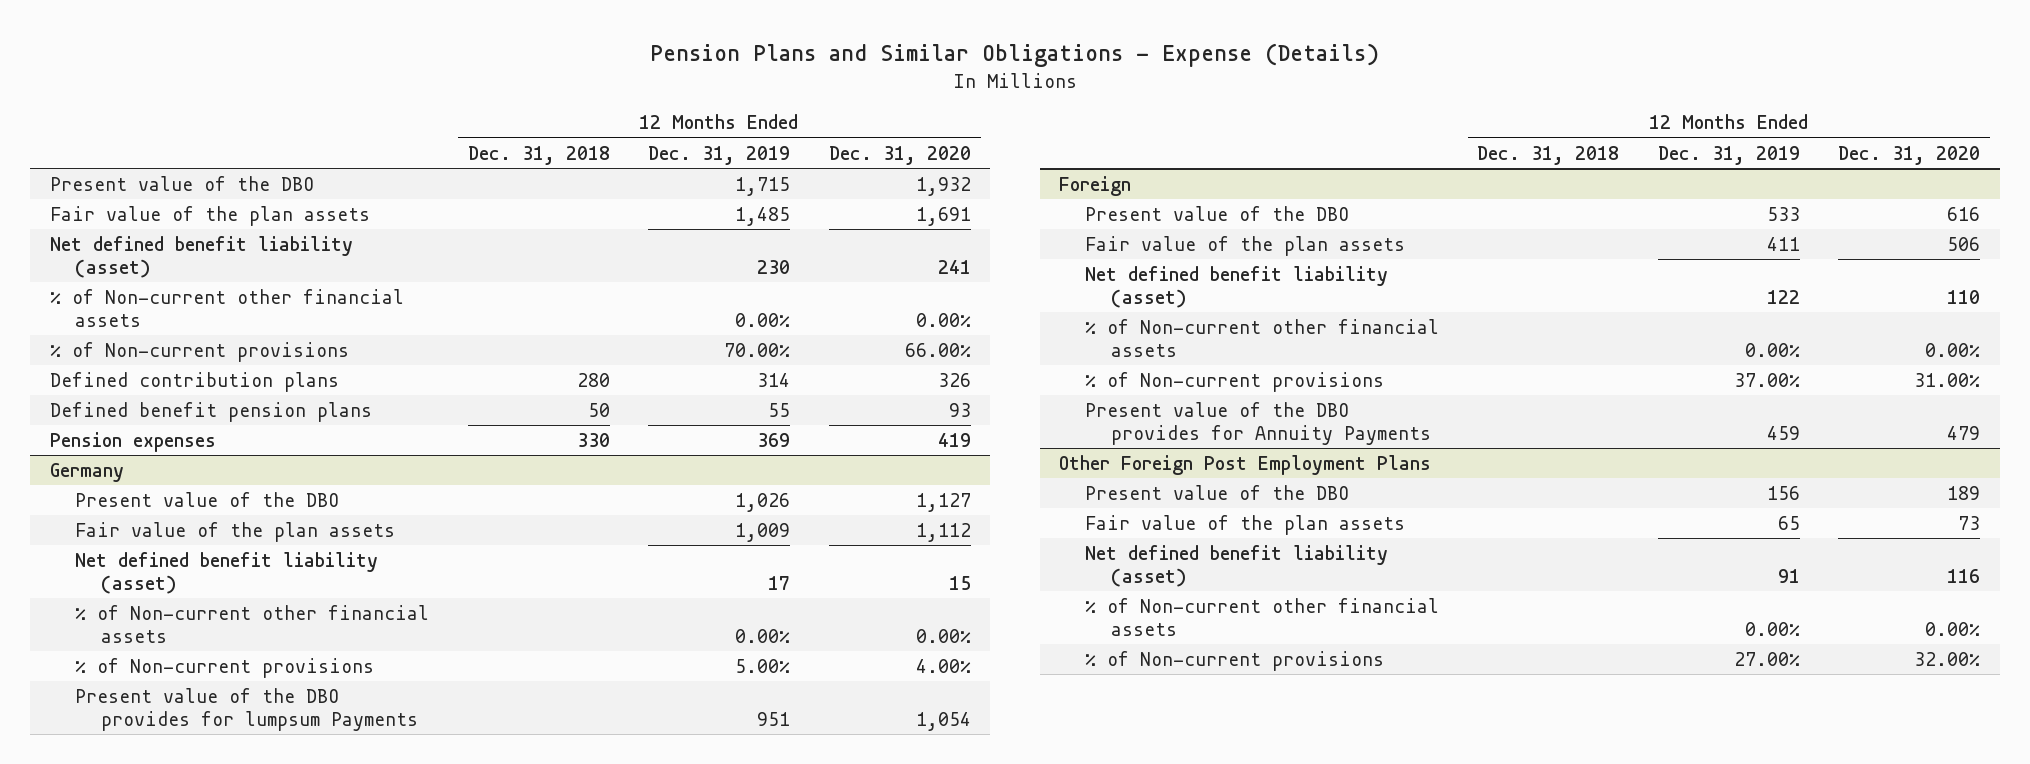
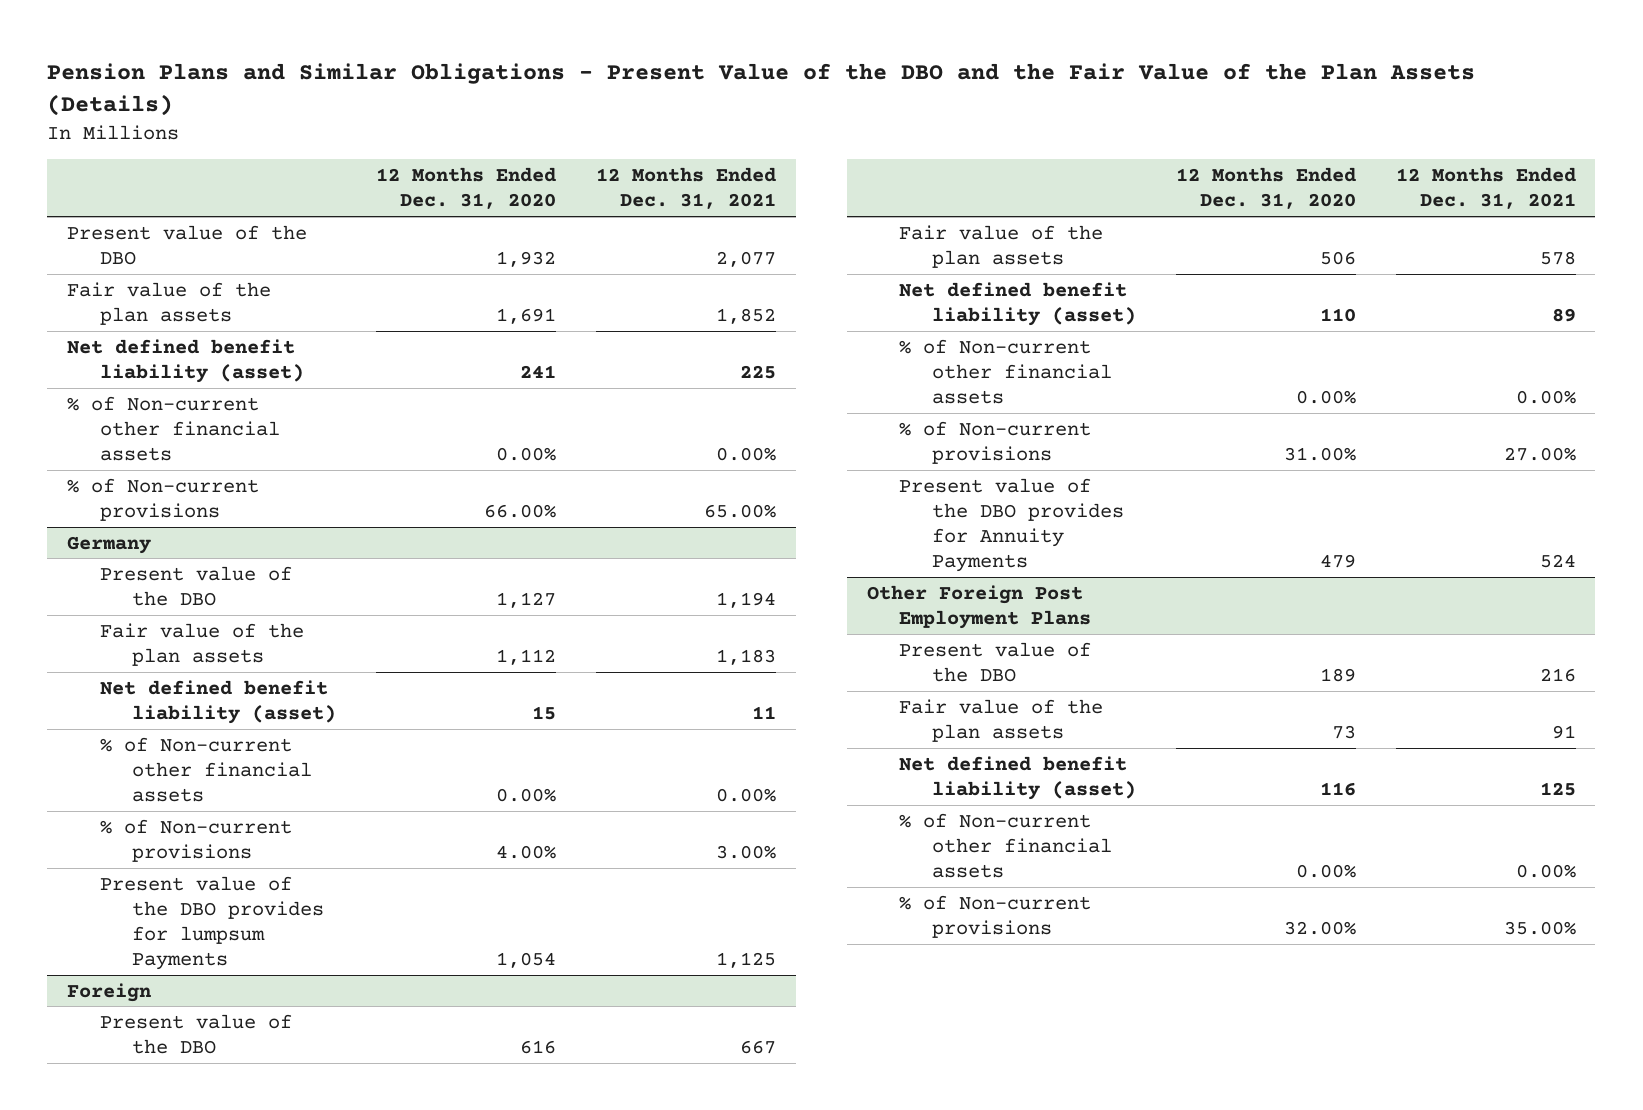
- Pension Plans and Similar Obligations - Expense (Details)
+ Pension Plans and Similar Obligations - Present Value of the DBO and the Fair Value of the Plan Assets (Details)
- | 12 Months Ended Dec. 31, 2018 | 12 Months Ended Dec. 31, 2019 | 12 Months Ended Dec. 31, 2020
+ | 12 Months Ended Dec. 31, 2020 | 12 Months Ended Dec. 31, 2021
- Defined contribution plans | 280 | 314 | 326
- Defined benefit pension plans | 50 | 55 | 93
- Pension expenses | 330 | 369 | 419

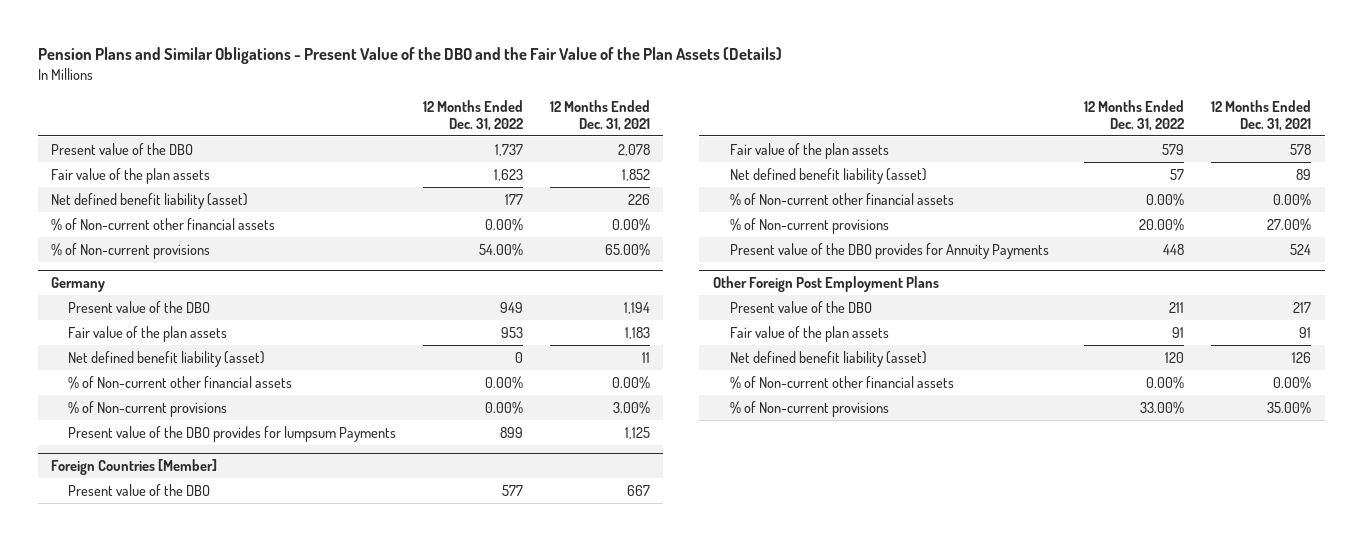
- | 12 Months Ended Dec. 31, 2020 | 12 Months Ended Dec. 31, 2021
+ | 12 Months Ended Dec. 31, 2022 | 12 Months Ended Dec. 31, 2021
- Present value of the DBO | 1,932 | 2,077
+ Present value of the DBO | 1,737 | 2,078
- Net defined benefit liability (asset) | 241 | 225
+ Net defined benefit liability (asset) | 177 | 226
- Foreign
+ Foreign Countries [Member]
@ Other Foreign Post Employment Plans
- Present value of the DBO | 189 | 216
+ Present value of the DBO | 211 | 217
- Net defined benefit liability (asset) | 116 | 125
+ Net defined benefit liability (asset) | 120 | 126

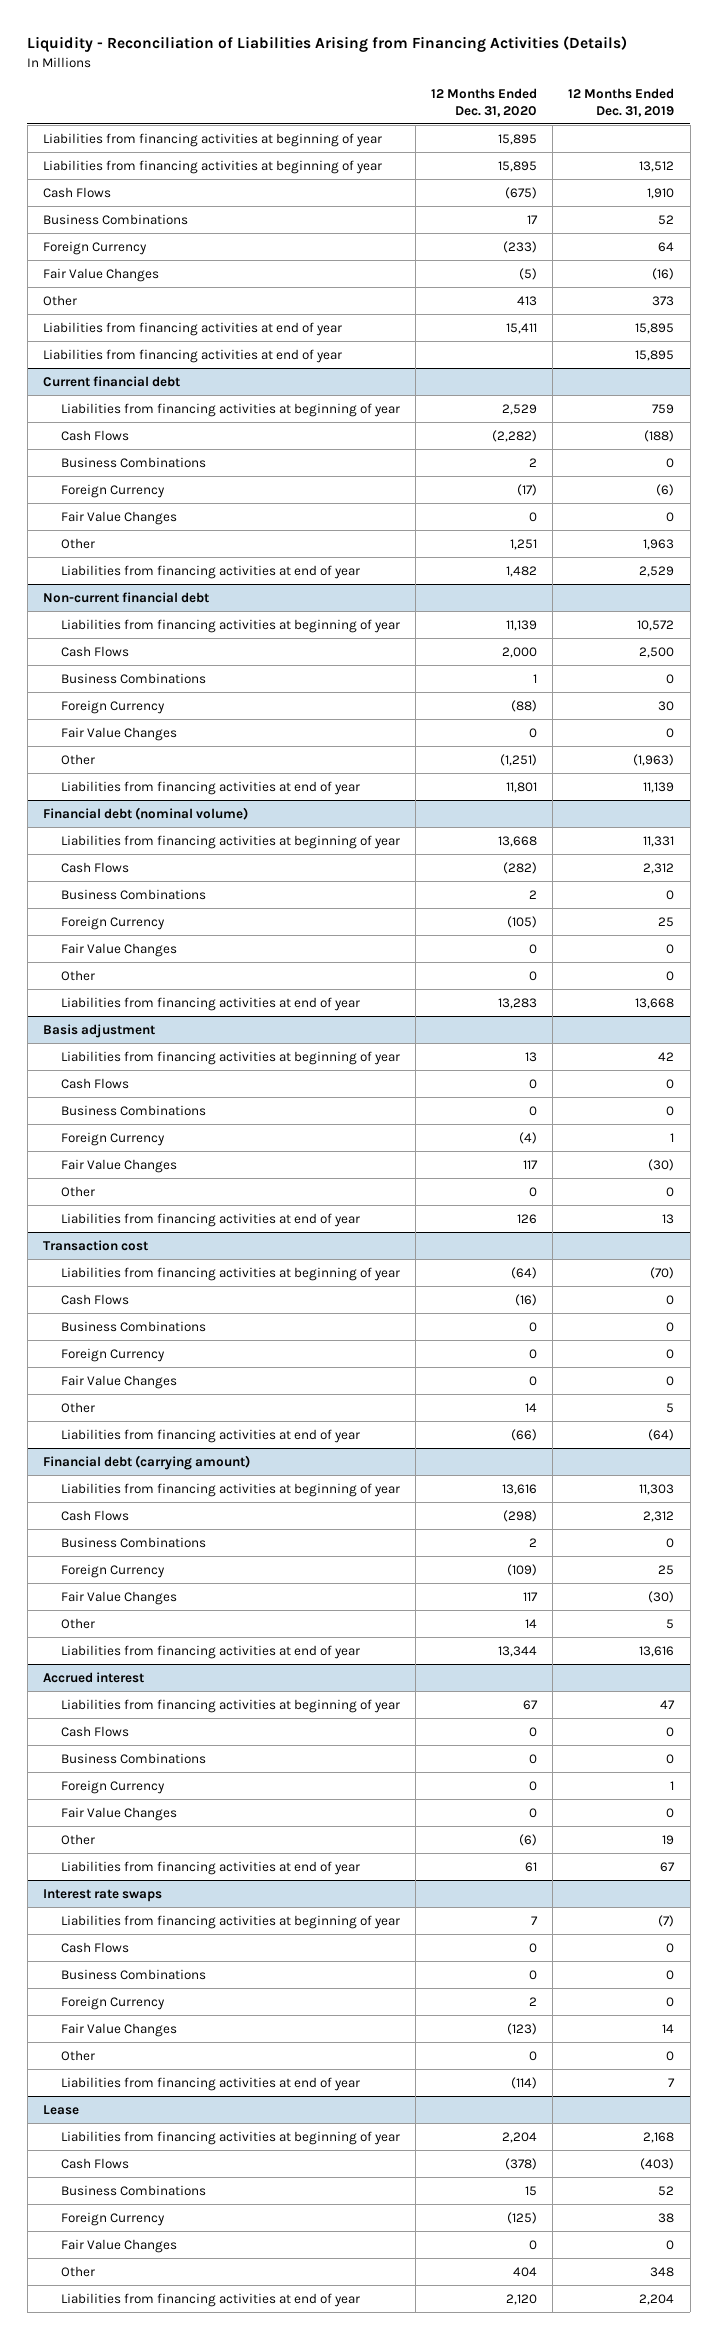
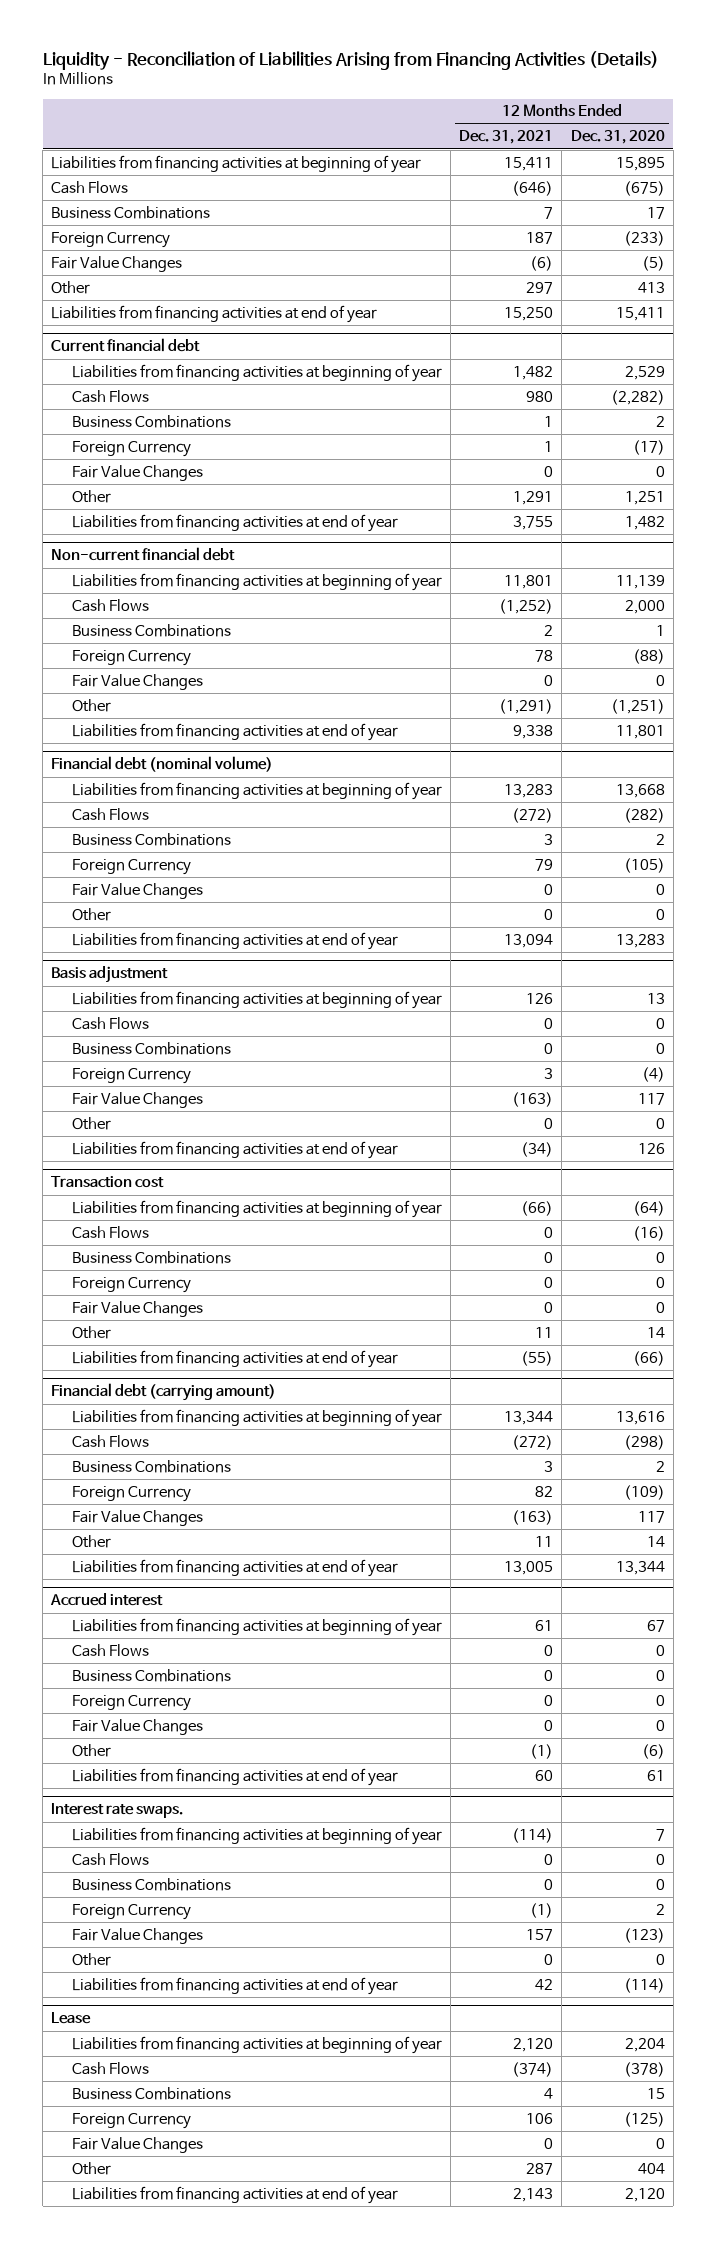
- | 12 Months Ended Dec. 31, 2020 | 12 Months Ended Dec. 31, 2019
+ | 12 Months Ended Dec. 31, 2021 | 12 Months Ended Dec. 31, 2020
- Liabilities from financing activities at beginning of year | 15,895 | 13,512
- Liabilities from financing activities at end of year | | 15,895
- Interest rate swaps
+ Interest rate swaps.

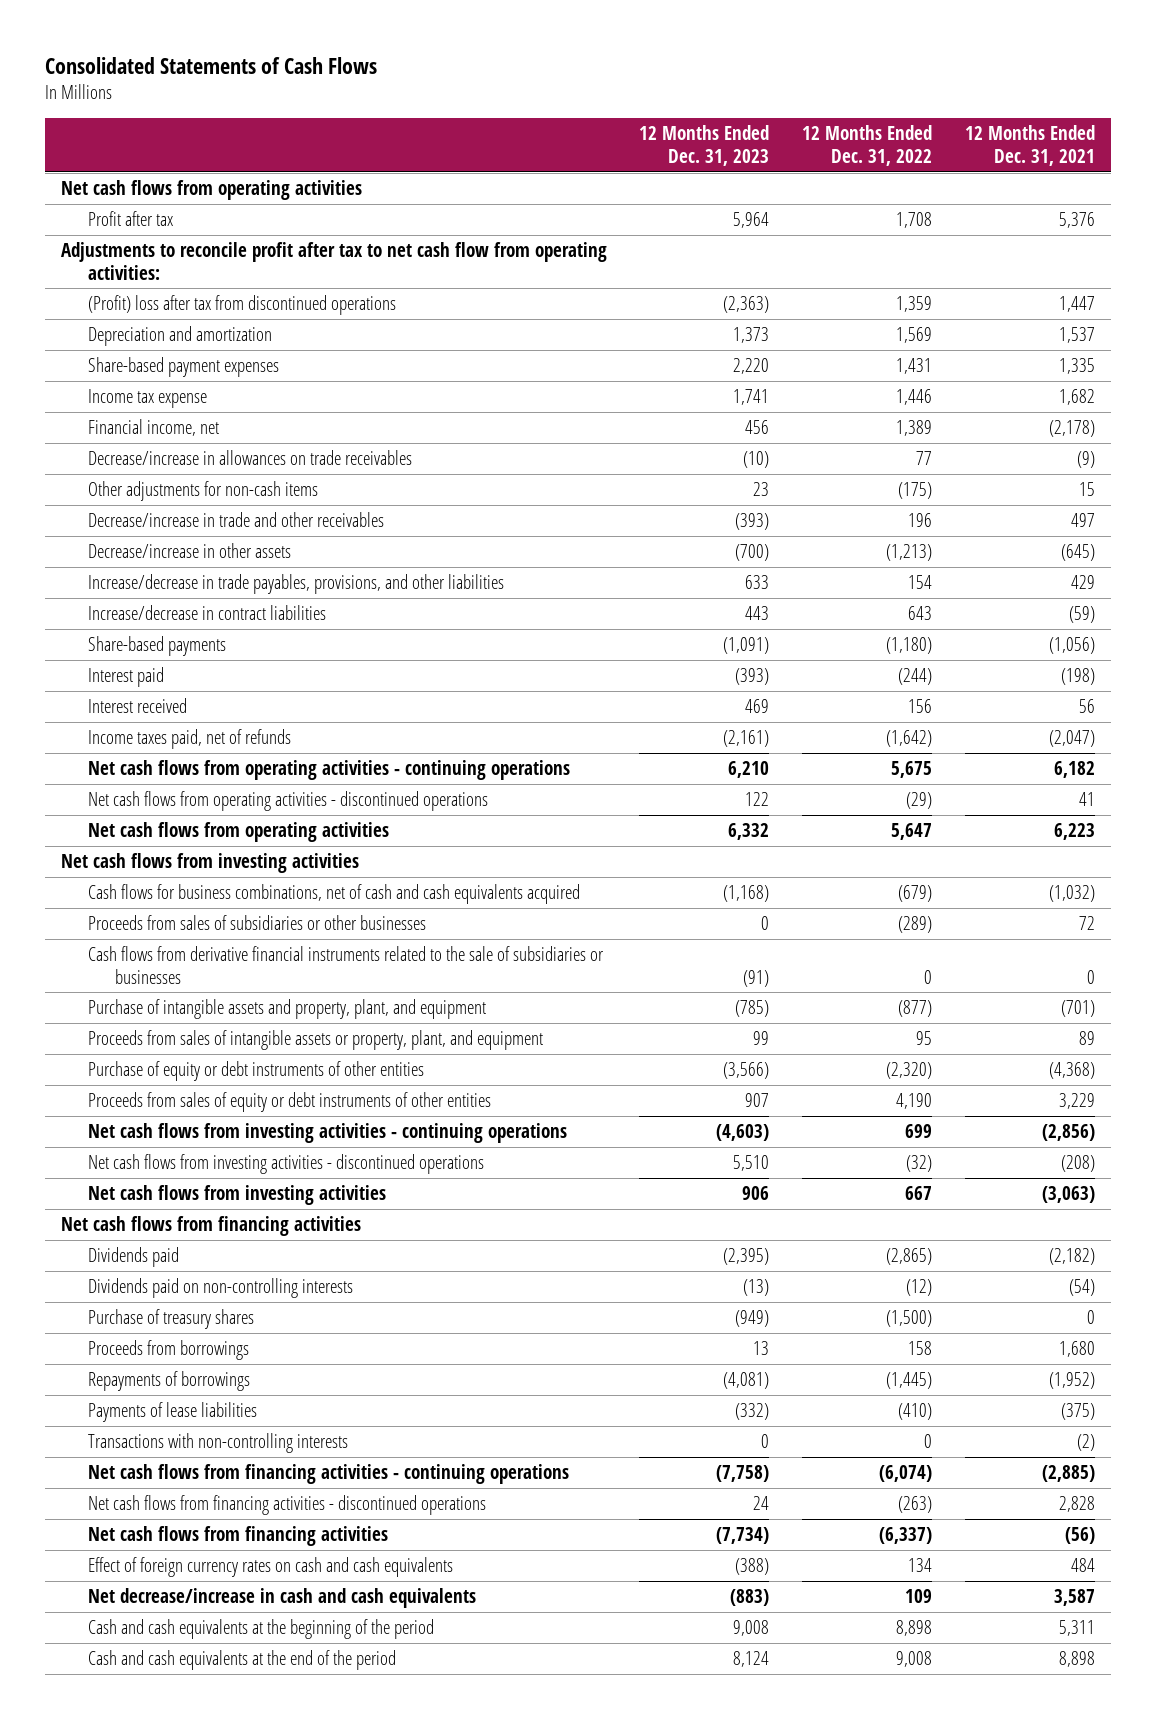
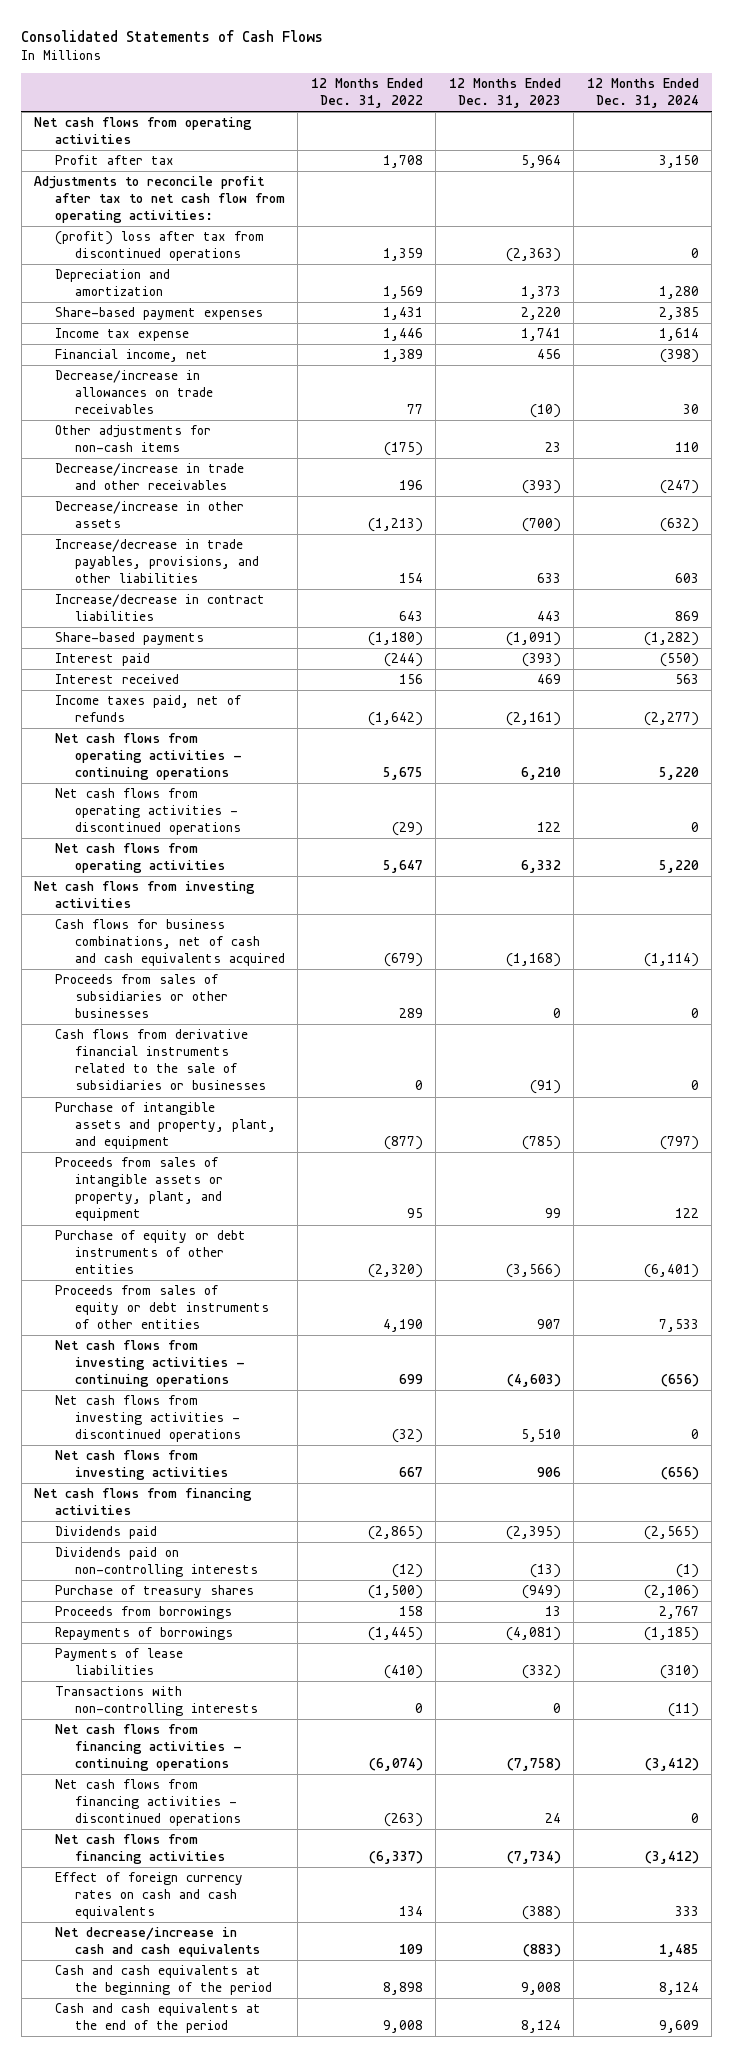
- | 12 Months Ended Dec. 31, 2023 | 12 Months Ended Dec. 31, 2022 | 12 Months Ended Dec. 31, 2021
+ | 12 Months Ended Dec. 31, 2022 | 12 Months Ended Dec. 31, 2023 | 12 Months Ended Dec. 31, 2024
- (Profit) loss after tax from discontinued operations | (2,363) | 1,359 | 1,447
+ (profit) loss after tax from discontinued operations | 1,359 | (2,363) | 0
- Proceeds from sales of subsidiaries or other businesses | 0 | (289) | 72
+ Proceeds from sales of subsidiaries or other businesses | 289 | 0 | 0

